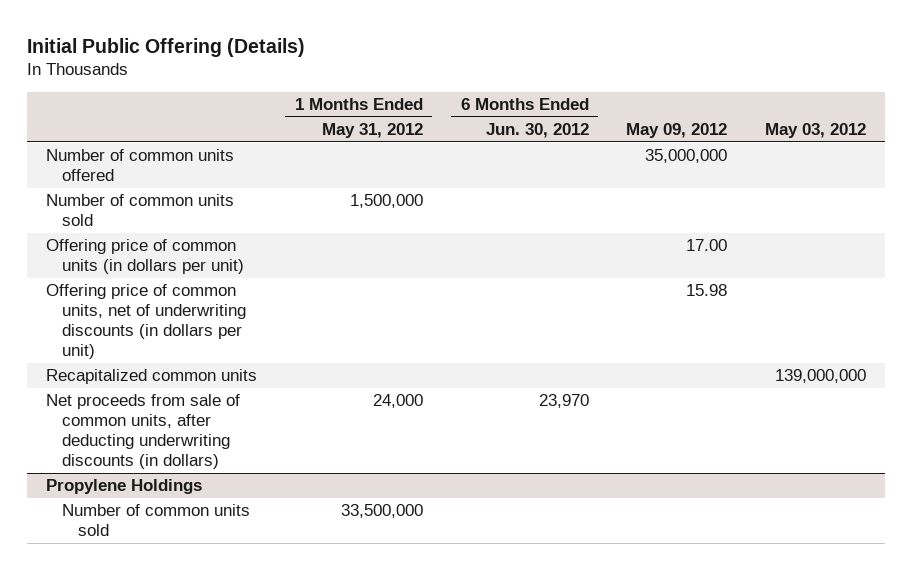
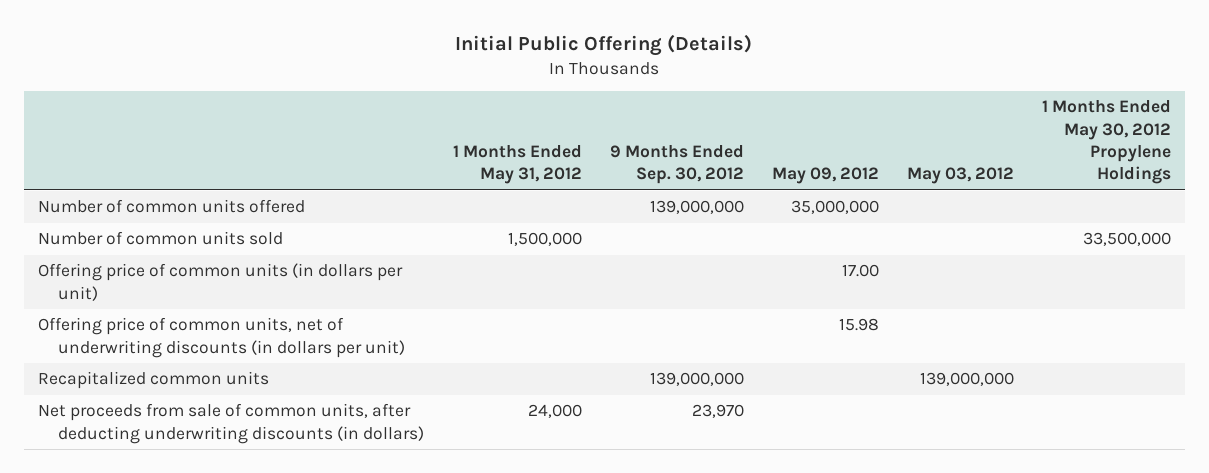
- | 1 Months Ended May 31, 2012 | 6 Months Ended Jun. 30, 2012 | May 09, 2012 | May 03, 2012
+ | 1 Months Ended May 31, 2012 | 9 Months Ended Sep. 30, 2012 | May 09, 2012 | May 03, 2012 | 1 Months Ended May 30, 2012 Propylene Holdings
- Propylene Holdings
- Number of common units sold | 33,500,000 | | |

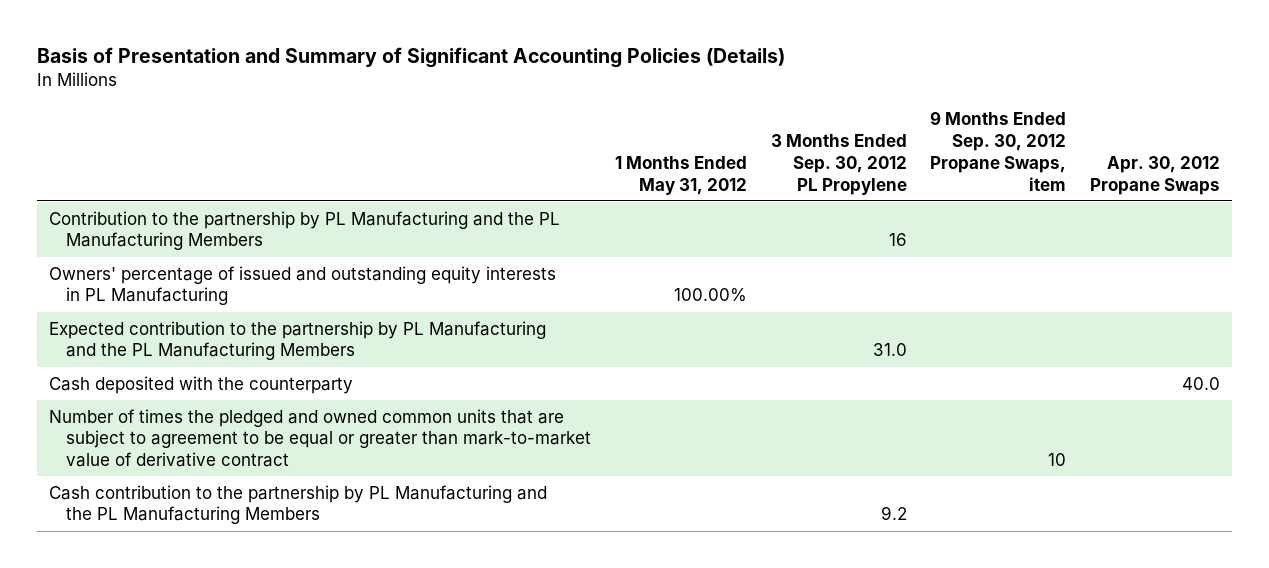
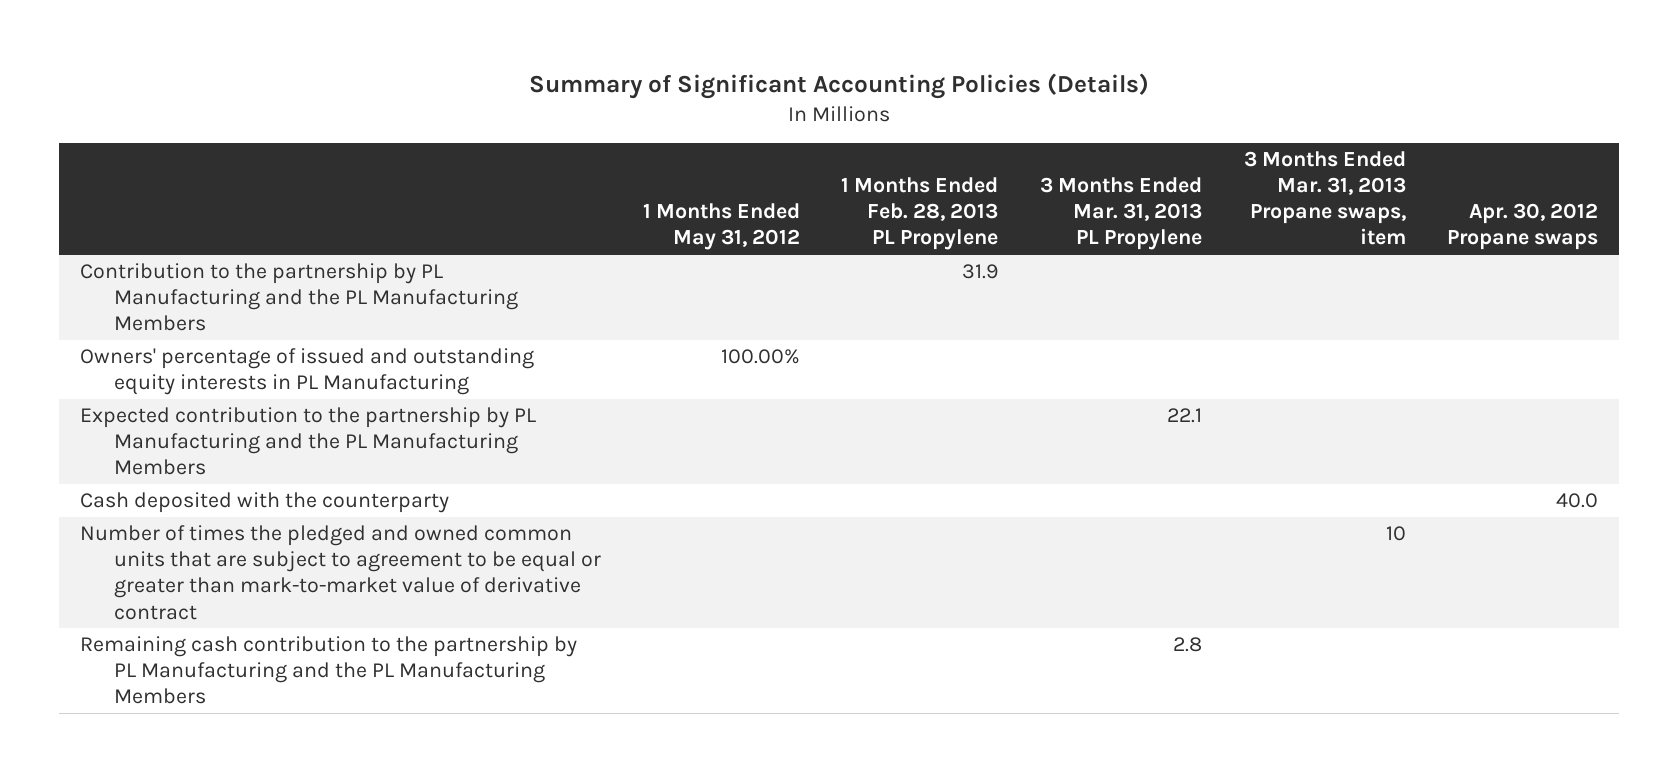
- Basis of Presentation and Summary of Significant Accounting Policies (Details)
+ Summary of Significant Accounting Policies (Details)
- | 1 Months Ended May 31, 2012 | 3 Months Ended Sep. 30, 2012 PL Propylene | 9 Months Ended Sep. 30, 2012 Propane Swaps, item | Apr. 30, 2012 Propane Swaps
+ | 1 Months Ended May 31, 2012 | 1 Months Ended Feb. 28, 2013 PL Propylene | 3 Months Ended Mar. 31, 2013 PL Propylene | 3 Months Ended Mar. 31, 2013 Propane swaps, item | Apr. 30, 2012 Propane swaps
- Cash contribution to the partnership by PL Manufacturing and the PL Manufacturing Members | | 9.2 | |
+ Remaining cash contribution to the partnership by PL Manufacturing and the PL Manufacturing Members | | | 2.8 | |

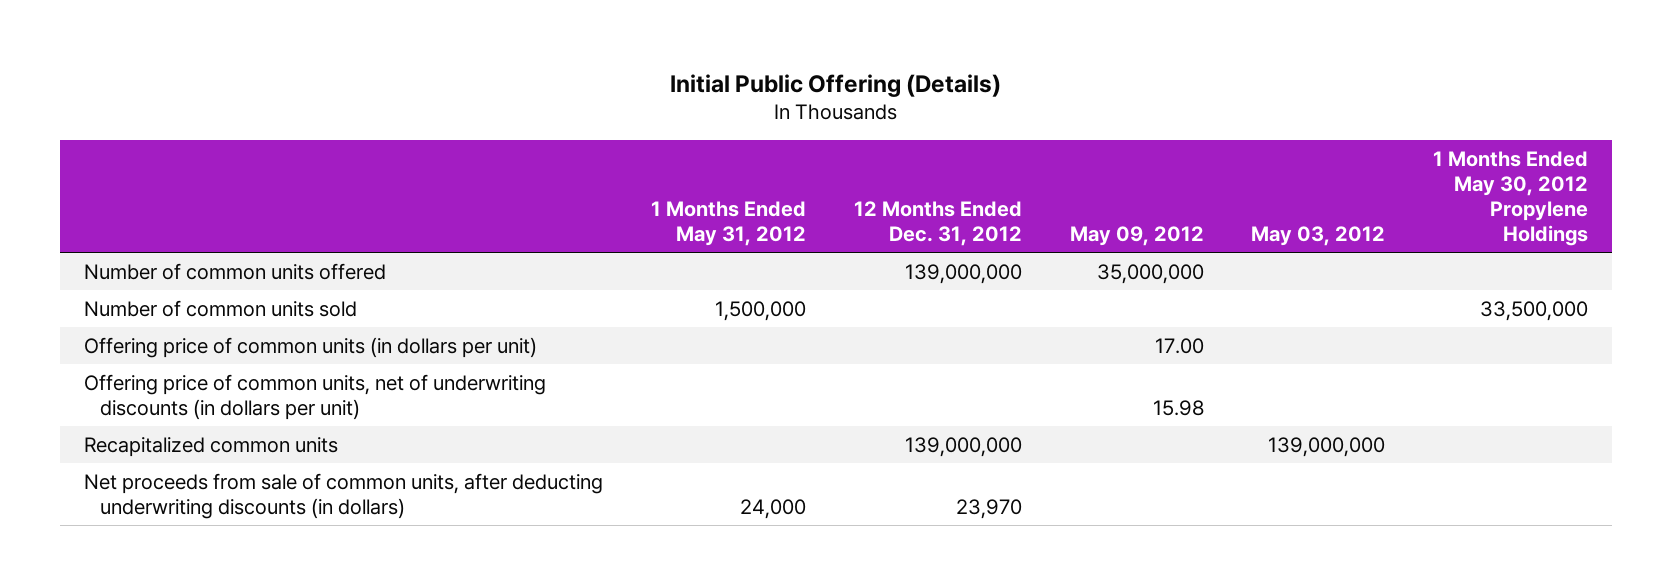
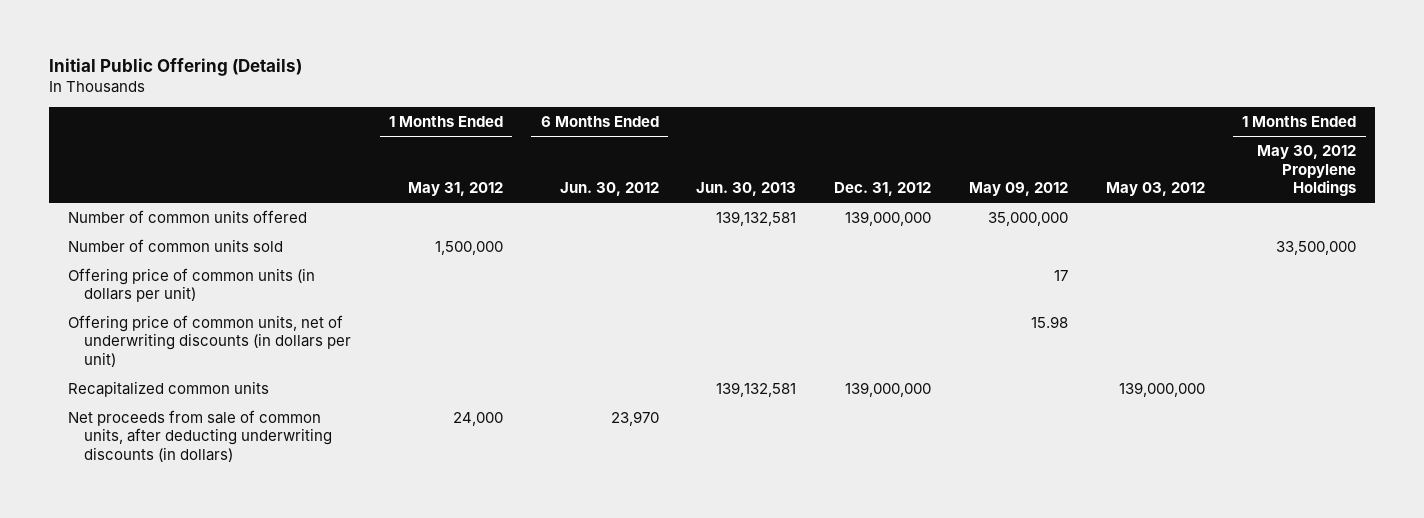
- | 1 Months Ended May 31, 2012 | 12 Months Ended Dec. 31, 2012 | May 09, 2012 | May 03, 2012 | 1 Months Ended May 30, 2012 Propylene Holdings
+ | 1 Months Ended May 31, 2012 | 6 Months Ended Jun. 30, 2012 | Jun. 30, 2013 | Dec. 31, 2012 | May 09, 2012 | May 03, 2012 | 1 Months Ended May 30, 2012 Propylene Holdings
- Offering price of common units (in dollars per unit) | | | 17.00 | |
+ Offering price of common units (in dollars per unit) | | | | | 17 | |

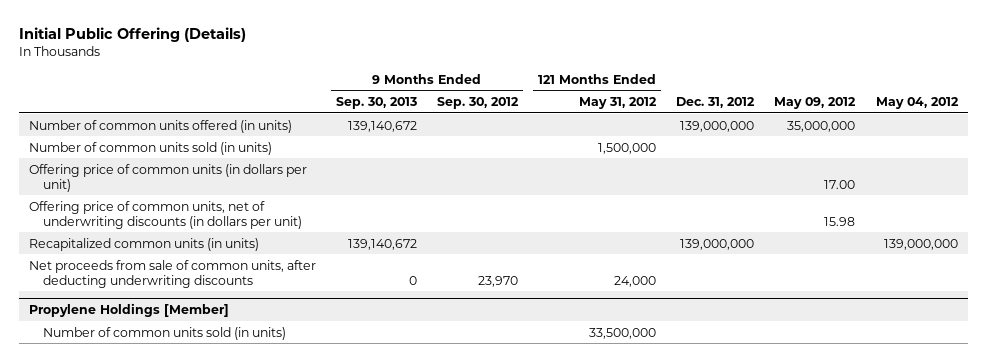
- | 1 Months Ended May 31, 2012 | 6 Months Ended Jun. 30, 2012 | Jun. 30, 2013 | Dec. 31, 2012 | May 09, 2012 | May 03, 2012 | 1 Months Ended May 30, 2012 Propylene Holdings
+ | 9 Months Ended Sep. 30, 2013 | 9 Months Ended Sep. 30, 2012 | 121 Months Ended May 31, 2012 | Dec. 31, 2012 | May 09, 2012 | May 04, 2012
- Number of common units offered | | | 139,132,581 | 139,000,000 | 35,000,000 | |
- Number of common units sold | 1,500,000 | | | | | | 33,500,000
- Offering price of common units (in dollars per unit) | | | | | 17 | |
+ Number of common units offered (in units) | 139,140,672 | | | 139,000,000 | 35,000,000 |
+ Number of common units sold (in units) | | | 1,500,000 | | |
+ Offering price of common units (in dollars per unit) | | | | | 17.00 |
- Recapitalized common units | | | 139,132,581 | 139,000,000 | | 139,000,000 |
- Net proceeds from sale of common units, after deducting underwriting discounts (in dollars) | 24,000 | 23,970 | | | | |
+ Recapitalized common units (in units) | 139,140,672 | | | 139,000,000 | | 139,000,000
+ Net proceeds from sale of common units, after deducting underwriting discounts | 0 | 23,970 | 24,000 | | |
+ Propylene Holdings [Member]
+ Number of common units sold (in units) | | | 33,500,000 | | |

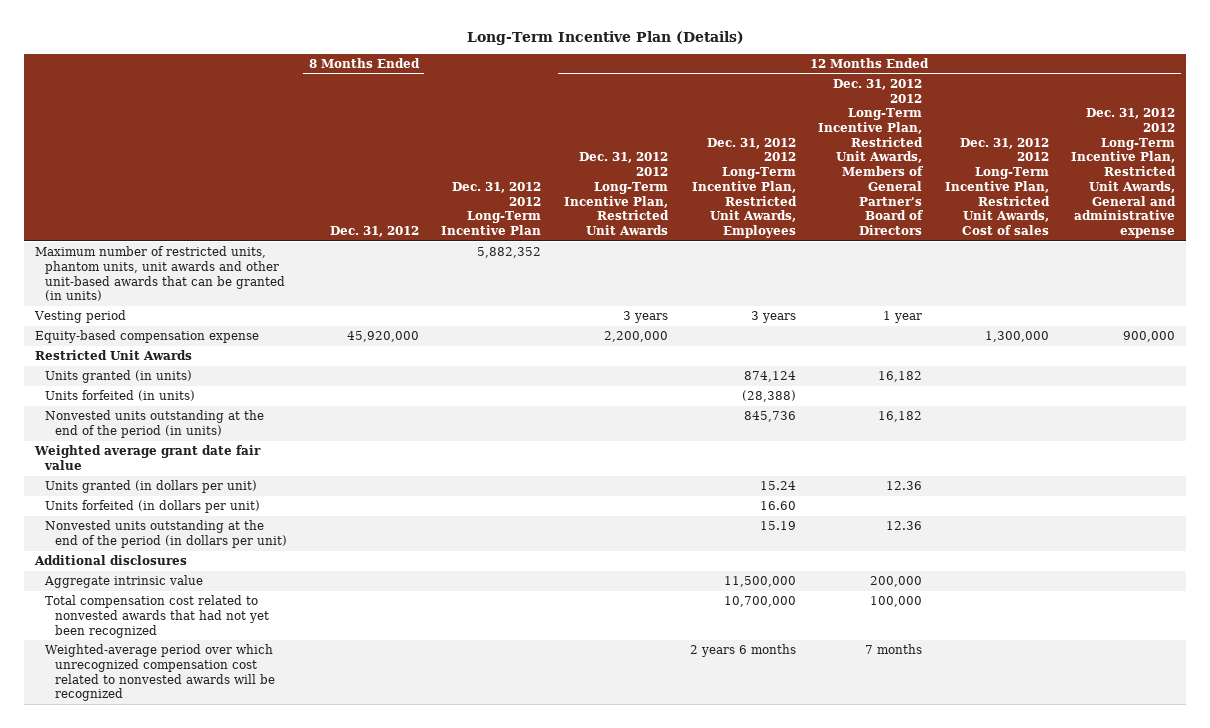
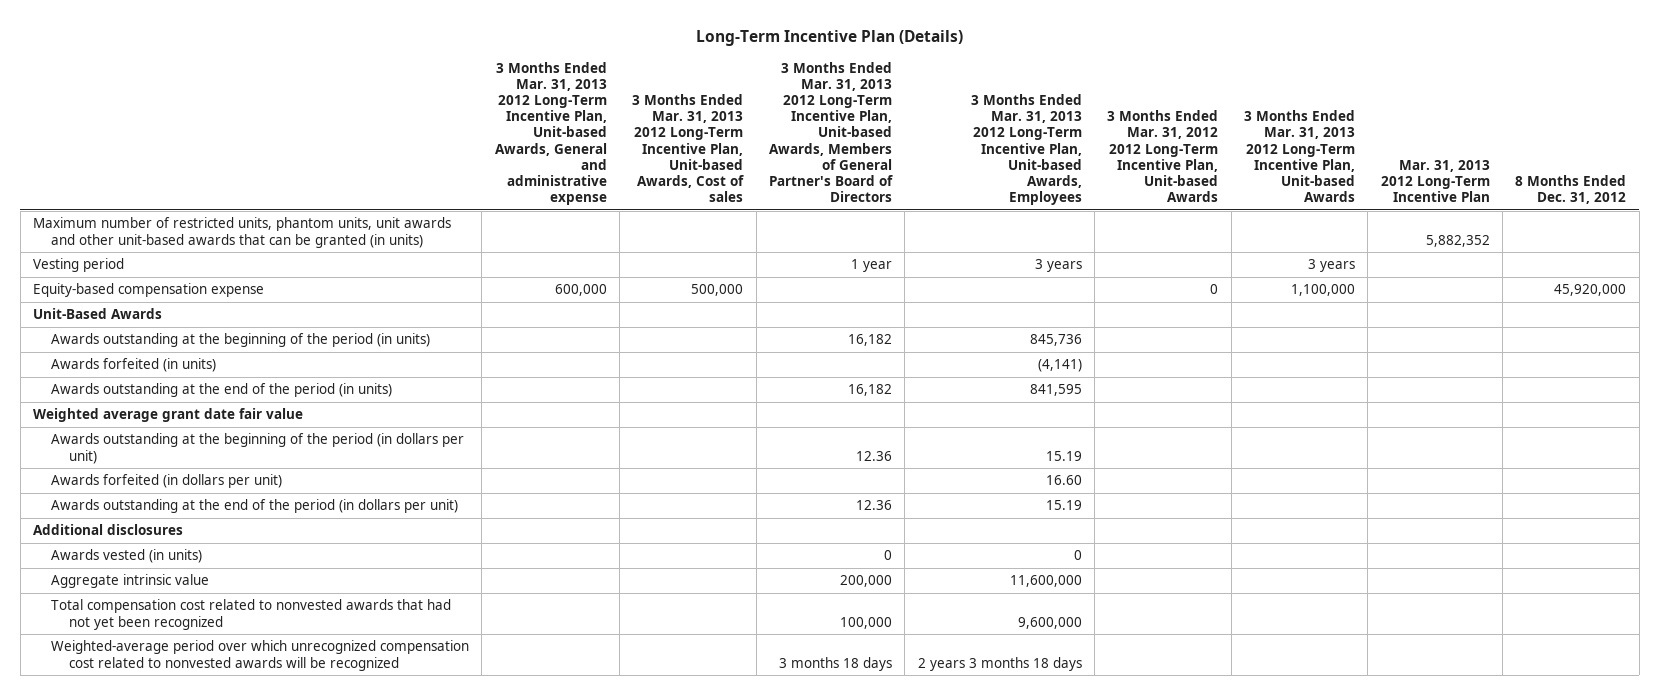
- | 8 Months Ended Dec. 31, 2012 | Dec. 31, 2012 2012 Long-Term Incentive Plan | 12 Months Ended Dec. 31, 2012 2012 Long-Term Incentive Plan, Restricted Unit Awards | 12 Months Ended Dec. 31, 2012 2012 Long-Term Incentive Plan, Restricted Unit Awards, Employees | 12 Months Ended Dec. 31, 2012 2012 Long-Term Incentive Plan, Restricted Unit Awards, Members of General Partner's Board of Directors | 12 Months Ended Dec. 31, 2012 2012 Long-Term Incentive Plan, Restricted Unit Awards, Cost of sales | 12 Months Ended Dec. 31, 2012 2012 Long-Term Incentive Plan, Restricted Unit Awards, General and administrative expense
+ | 3 Months Ended Mar. 31, 2013 2012 Long-Term Incentive Plan, Unit-based Awards, General and administrative expense | 3 Months Ended Mar. 31, 2013 2012 Long-Term Incentive Plan, Unit-based Awards, Cost of sales | 3 Months Ended Mar. 31, 2013 2012 Long-Term Incentive Plan, Unit-based Awards, Members of General Partner's Board of Directors | 3 Months Ended Mar. 31, 2013 2012 Long-Term Incentive Plan, Unit-based Awards, Employees | 3 Months Ended Mar. 31, 2012 2012 Long-Term Incentive Plan, Unit-based Awards | 3 Months Ended Mar. 31, 2013 2012 Long-Term Incentive Plan, Unit-based Awards | Mar. 31, 2013 2012 Long-Term Incentive Plan | 8 Months Ended Dec. 31, 2012
- Restricted Unit Awards
- Units granted (in units) | | | | 874,124 | 16,182 | |
- Units forfeited (in units) | | | | (28,388) | | |
- Nonvested units outstanding at the end of the period (in units) | | | | 845,736 | 16,182 | |
+ Unit-Based Awards
+ Awards outstanding at the beginning of the period (in units) | | | 16,182 | 845,736 | | | |
+ Awards forfeited (in units) | | | | (4,141) | | | |
+ Awards outstanding at the end of the period (in units) | | | 16,182 | 841,595 | | | |
- Units granted (in dollars per unit) | | | | 15.24 | 12.36 | |
- Units forfeited (in dollars per unit) | | | | 16.60 | | |
- Nonvested units outstanding at the end of the period (in dollars per unit) | | | | 15.19 | 12.36 | |
+ Awards outstanding at the beginning of the period (in dollars per unit) | | | 12.36 | 15.19 | | | |
+ Awards forfeited (in dollars per unit) | | | | 16.60 | | | |
+ Awards outstanding at the end of the period (in dollars per unit) | | | 12.36 | 15.19 | | | |
+ Awards vested (in units) | | | 0 | 0 | | | |

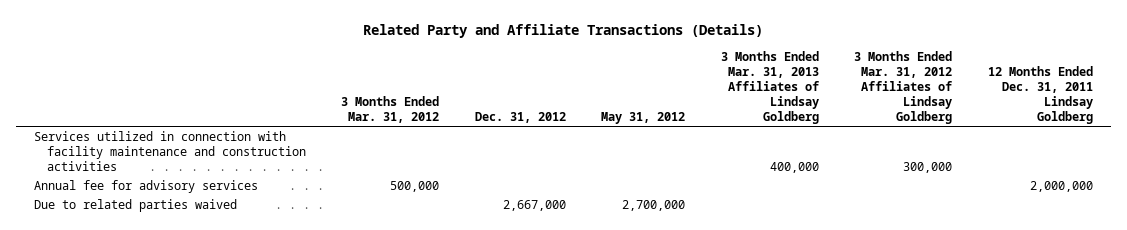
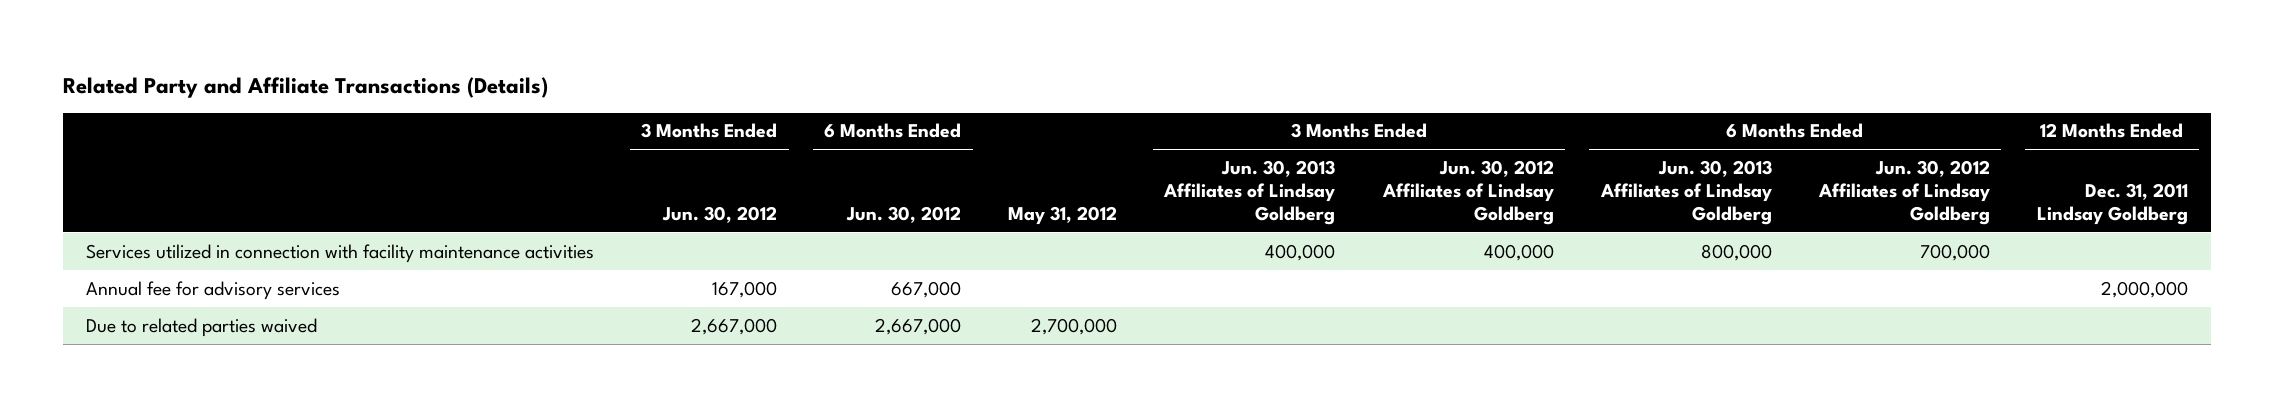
- | 3 Months Ended Mar. 31, 2012 | Dec. 31, 2012 | May 31, 2012 | 3 Months Ended Mar. 31, 2013 Affiliates of Lindsay Goldberg | 3 Months Ended Mar. 31, 2012 Affiliates of Lindsay Goldberg | 12 Months Ended Dec. 31, 2011 Lindsay Goldberg
+ | 3 Months Ended Jun. 30, 2012 | 6 Months Ended Jun. 30, 2012 | May 31, 2012 | 3 Months Ended Jun. 30, 2013 Affiliates of Lindsay Goldberg | 3 Months Ended Jun. 30, 2012 Affiliates of Lindsay Goldberg | 6 Months Ended Jun. 30, 2013 Affiliates of Lindsay Goldberg | 6 Months Ended Jun. 30, 2012 Affiliates of Lindsay Goldberg | 12 Months Ended Dec. 31, 2011 Lindsay Goldberg
- Services utilized in connection with facility maintenance and construction activities | | | | 400,000 | 300,000 |
+ Services utilized in connection with facility maintenance activities | | | | 400,000 | 400,000 | 800,000 | 700,000 |

